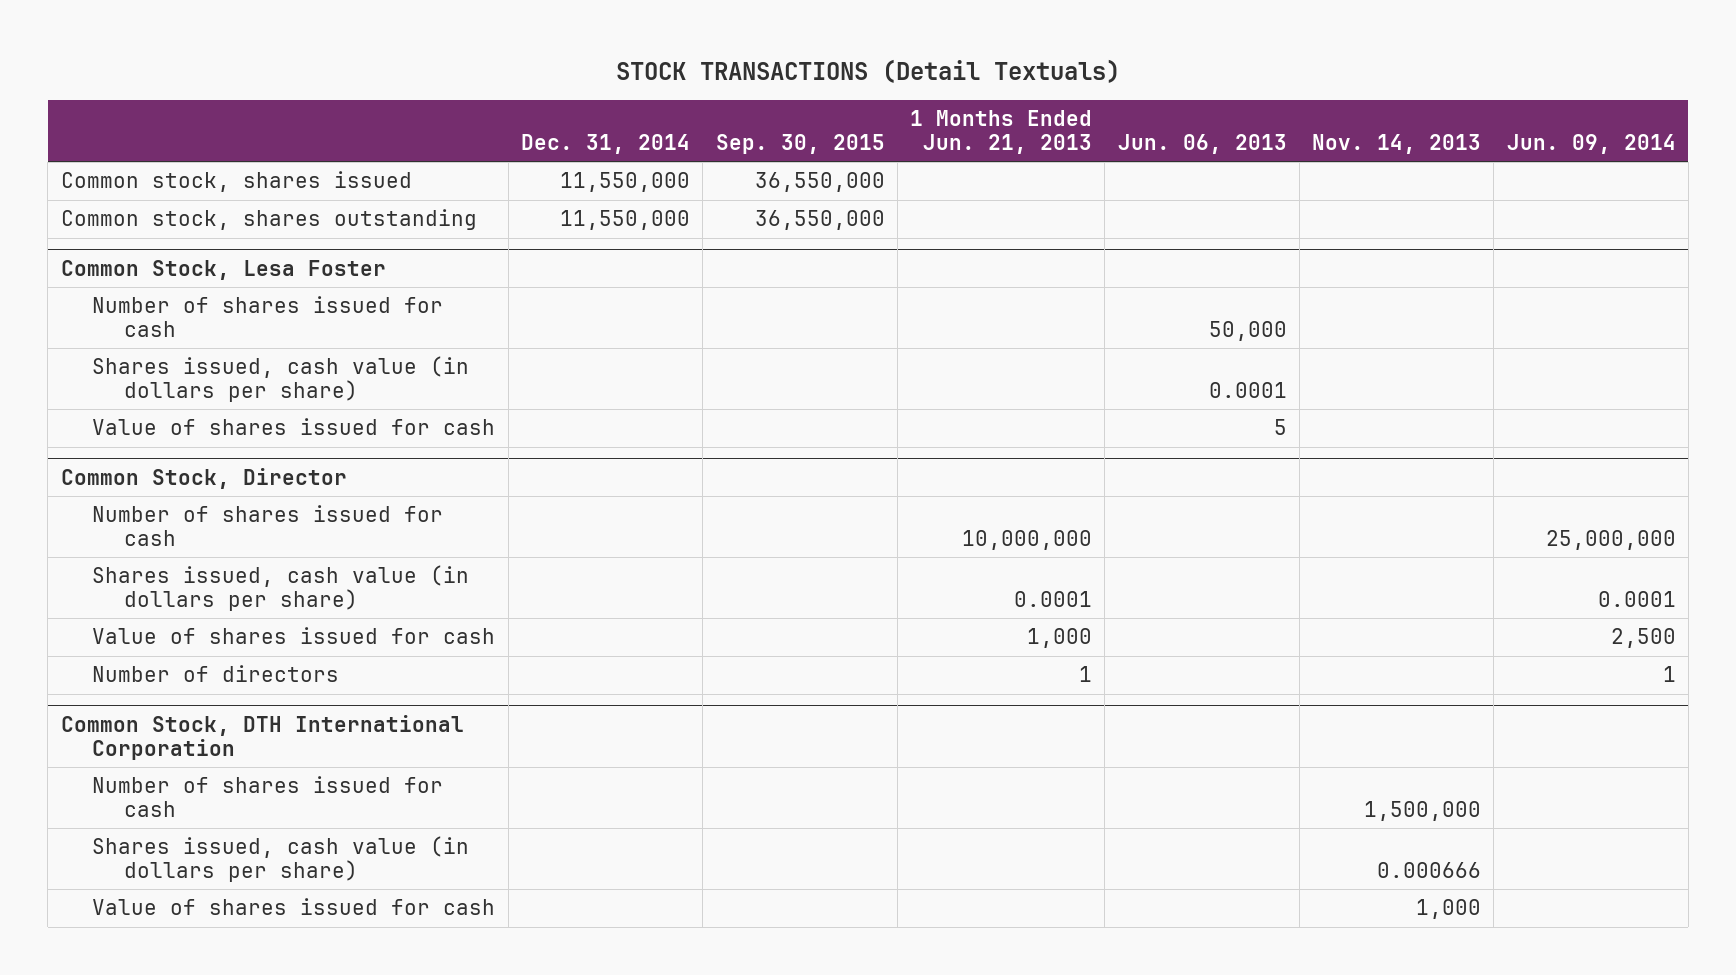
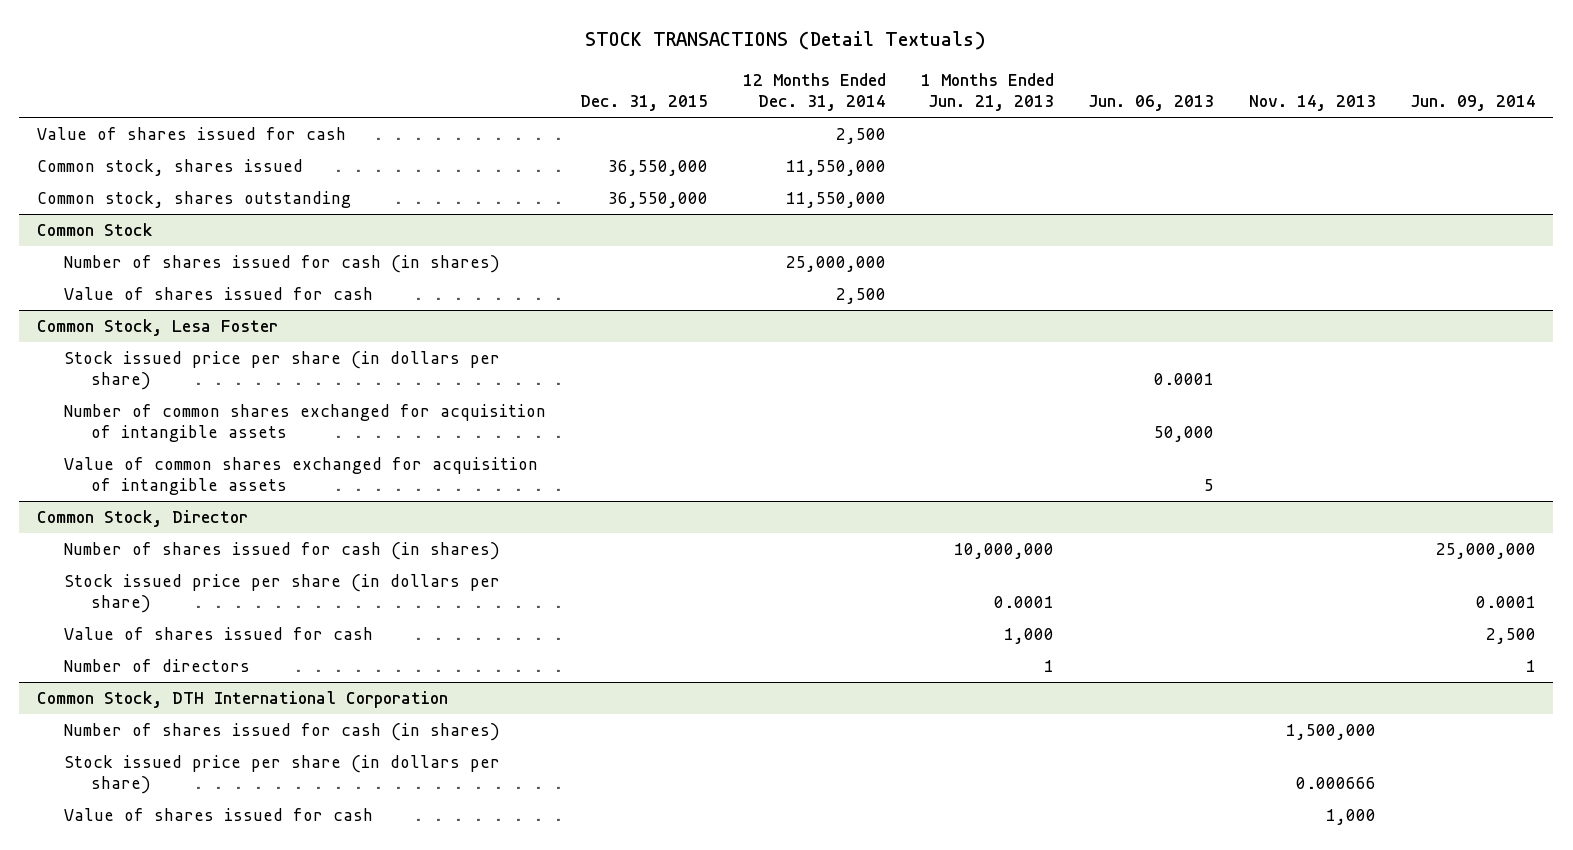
- | Dec. 31, 2014 | Sep. 30, 2015 | 1 Months Ended Jun. 21, 2013 | Jun. 06, 2013 | Nov. 14, 2013 | Jun. 09, 2014
+ | Dec. 31, 2015 | 12 Months Ended Dec. 31, 2014 | 1 Months Ended Jun. 21, 2013 | Jun. 06, 2013 | Nov. 14, 2013 | Jun. 09, 2014
+ Value of shares issued for cash | | 2,500 | | | |
+ Common Stock
+ Number of shares issued for cash (in shares) | | 25,000,000 | | | |
+ Value of shares issued for cash | | 2,500 | | | |
@ Common Stock, Lesa Foster
- Number of shares issued for cash | | | | 50,000 | |
- Shares issued, cash value (in dollars per share) | | | | 0.0001 | |
- Value of shares issued for cash | | | | 5 | |
+ Stock issued price per share (in dollars per share) | | | | 0.0001 | |
+ Number of common shares exchanged for acquisition of intangible assets | | | | 50,000 | |
+ Value of common shares exchanged for acquisition of intangible assets | | | | 5 | |
@ Common Stock, Director
- Number of shares issued for cash | | | 10,000,000 | | | 25,000,000
- Shares issued, cash value (in dollars per share) | | | 0.0001 | | | 0.0001
+ Number of shares issued for cash (in shares) | | | 10,000,000 | | | 25,000,000
+ Stock issued price per share (in dollars per share) | | | 0.0001 | | | 0.0001
@ Common Stock, DTH International Corporation
- Number of shares issued for cash | | | | | 1,500,000 |
- Shares issued, cash value (in dollars per share) | | | | | 0.000666 |
+ Number of shares issued for cash (in shares) | | | | | 1,500,000 |
+ Stock issued price per share (in dollars per share) | | | | | 0.000666 |

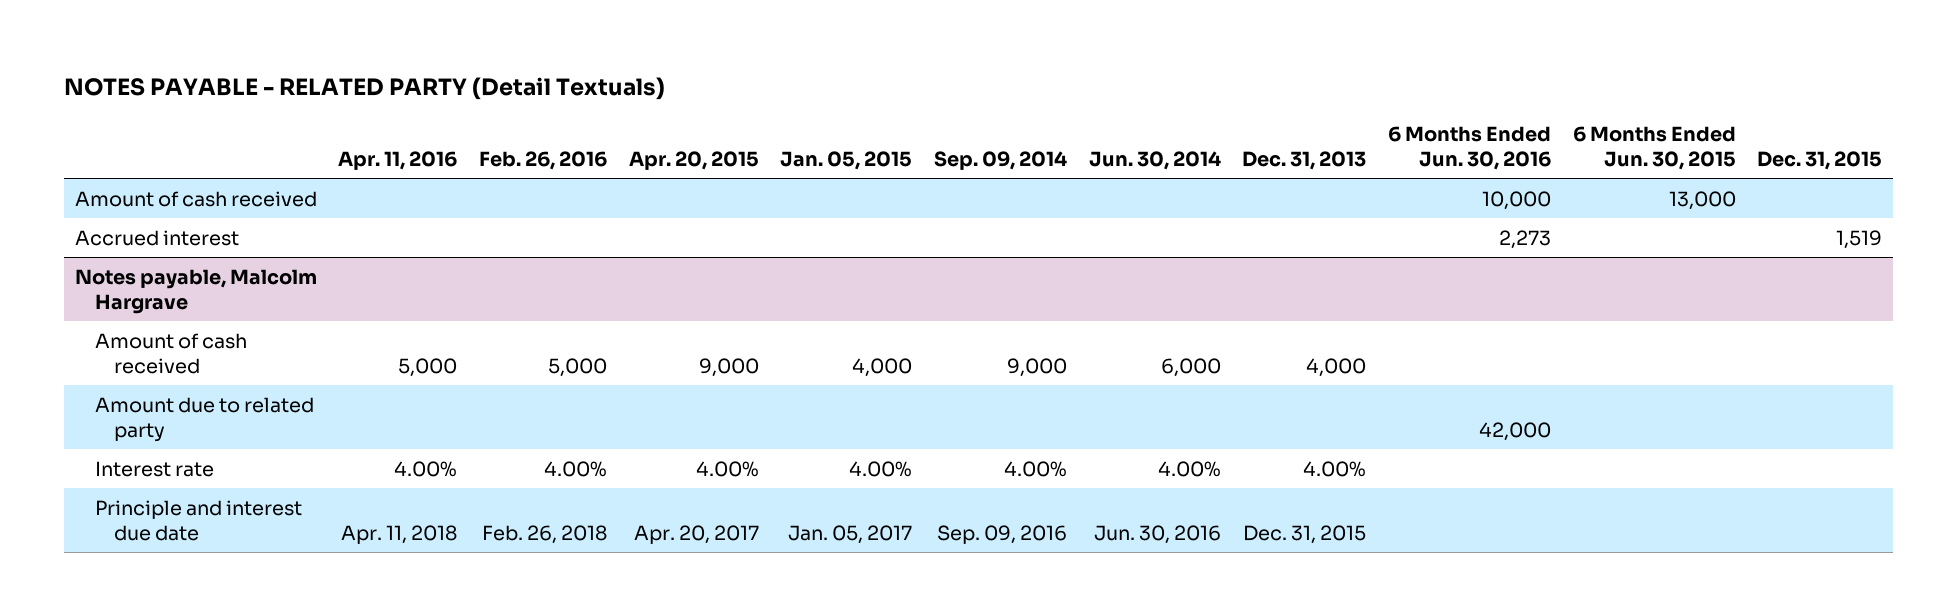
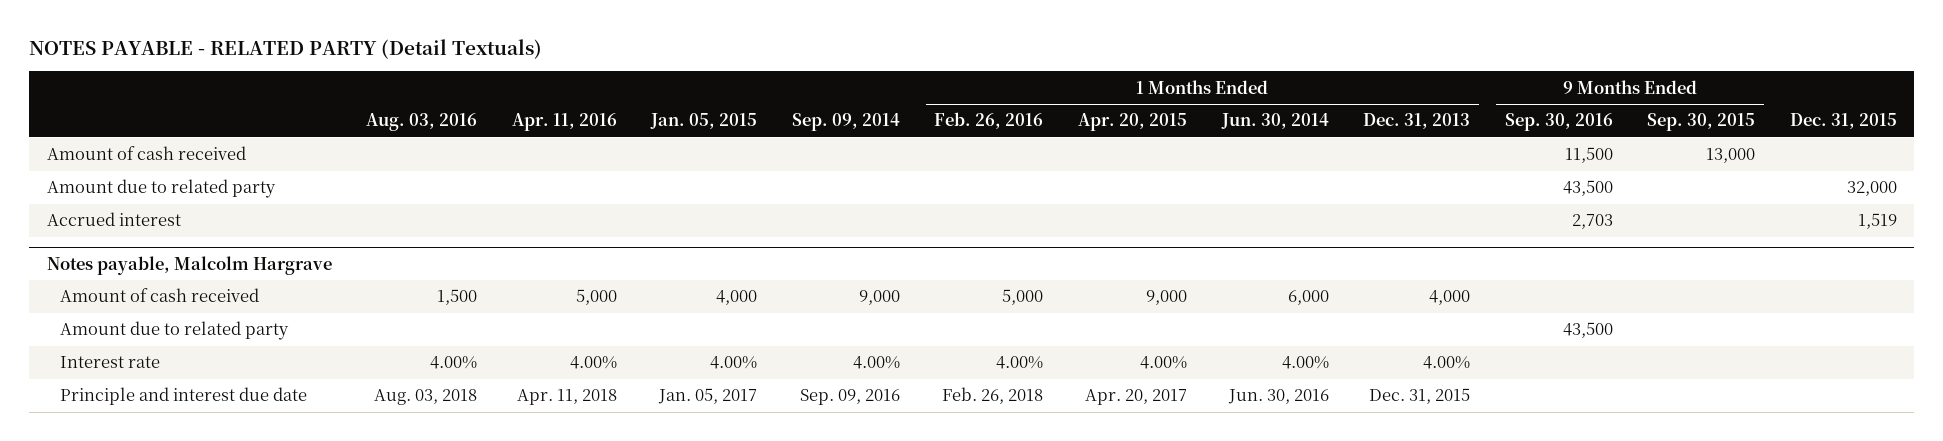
- | Apr. 11, 2016 | Feb. 26, 2016 | Apr. 20, 2015 | Jan. 05, 2015 | Sep. 09, 2014 | Jun. 30, 2014 | Dec. 31, 2013 | 6 Months Ended Jun. 30, 2016 | 6 Months Ended Jun. 30, 2015 | Dec. 31, 2015
+ | Aug. 03, 2016 | Apr. 11, 2016 | Jan. 05, 2015 | Sep. 09, 2014 | 1 Months Ended Feb. 26, 2016 | 1 Months Ended Apr. 20, 2015 | 1 Months Ended Jun. 30, 2014 | 1 Months Ended Dec. 31, 2013 | 9 Months Ended Sep. 30, 2016 | 9 Months Ended Sep. 30, 2015 | Dec. 31, 2015
+ Amount due to related party | | | | | | | | | 43,500 | | 32,000

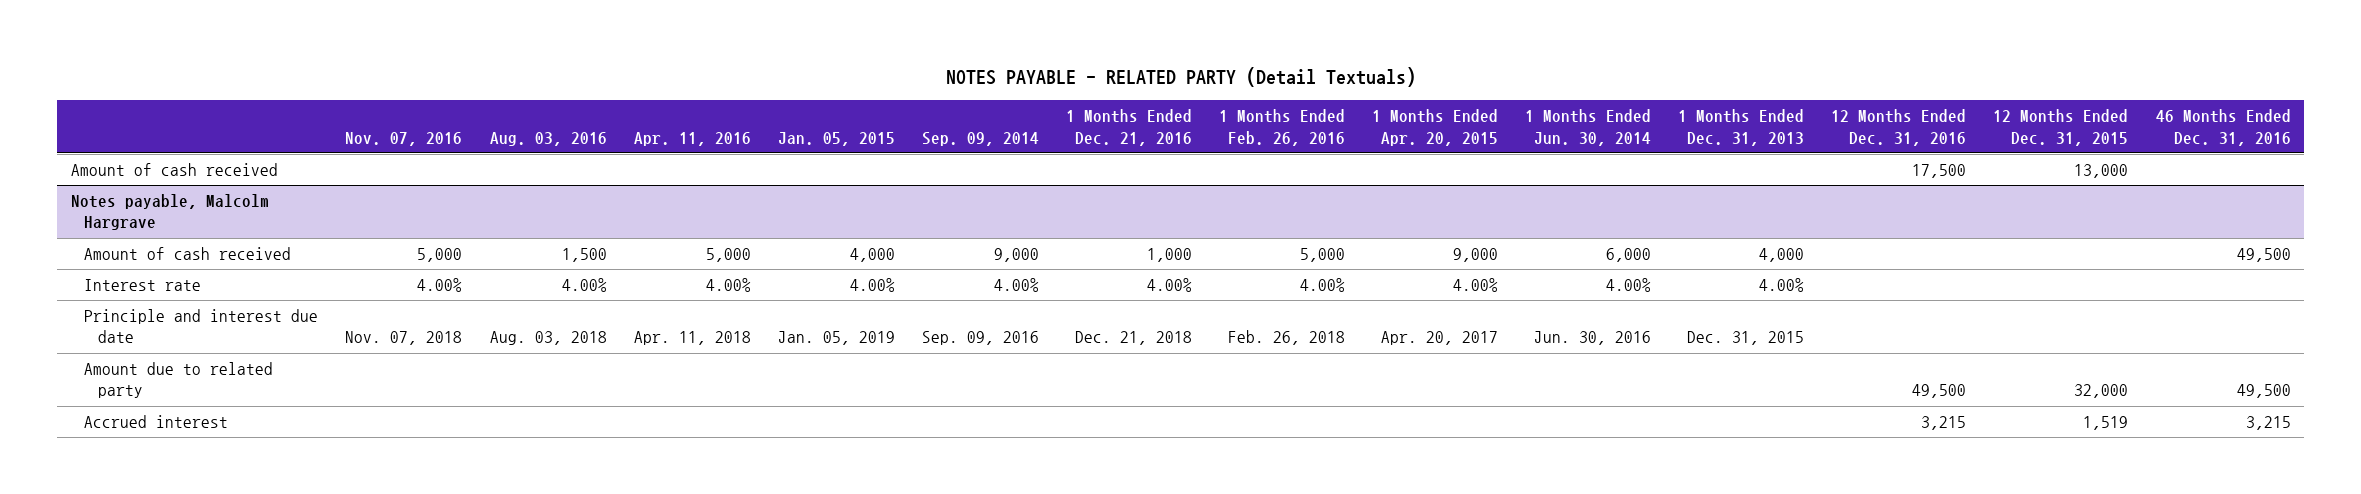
- | Aug. 03, 2016 | Apr. 11, 2016 | Jan. 05, 2015 | Sep. 09, 2014 | 1 Months Ended Feb. 26, 2016 | 1 Months Ended Apr. 20, 2015 | 1 Months Ended Jun. 30, 2014 | 1 Months Ended Dec. 31, 2013 | 9 Months Ended Sep. 30, 2016 | 9 Months Ended Sep. 30, 2015 | Dec. 31, 2015
+ | Nov. 07, 2016 | Aug. 03, 2016 | Apr. 11, 2016 | Jan. 05, 2015 | Sep. 09, 2014 | 1 Months Ended Dec. 21, 2016 | 1 Months Ended Feb. 26, 2016 | 1 Months Ended Apr. 20, 2015 | 1 Months Ended Jun. 30, 2014 | 1 Months Ended Dec. 31, 2013 | 12 Months Ended Dec. 31, 2016 | 12 Months Ended Dec. 31, 2015 | 46 Months Ended Dec. 31, 2016
- Amount due to related party | | | | | | | | | 43,500 | | 32,000
- Accrued interest | | | | | | | | | 2,703 | | 1,519
@ Notes payable, Malcolm Hargrave
- Principle and interest due date | Aug. 03, 2018 | Apr. 11, 2018 | Jan. 05, 2017 | Sep. 09, 2016 | Feb. 26, 2018 | Apr. 20, 2017 | Jun. 30, 2016 | Dec. 31, 2015 | | |
+ Principle and interest due date | Nov. 07, 2018 | Aug. 03, 2018 | Apr. 11, 2018 | Jan. 05, 2019 | Sep. 09, 2016 | Dec. 21, 2018 | Feb. 26, 2018 | Apr. 20, 2017 | Jun. 30, 2016 | Dec. 31, 2015 | | |
moved down: Amount due to related party | | | | | | | | | | | 49,500 | 32,000 | 49,500
+ Accrued interest | | | | | | | | | | | 3,215 | 1,519 | 3,215

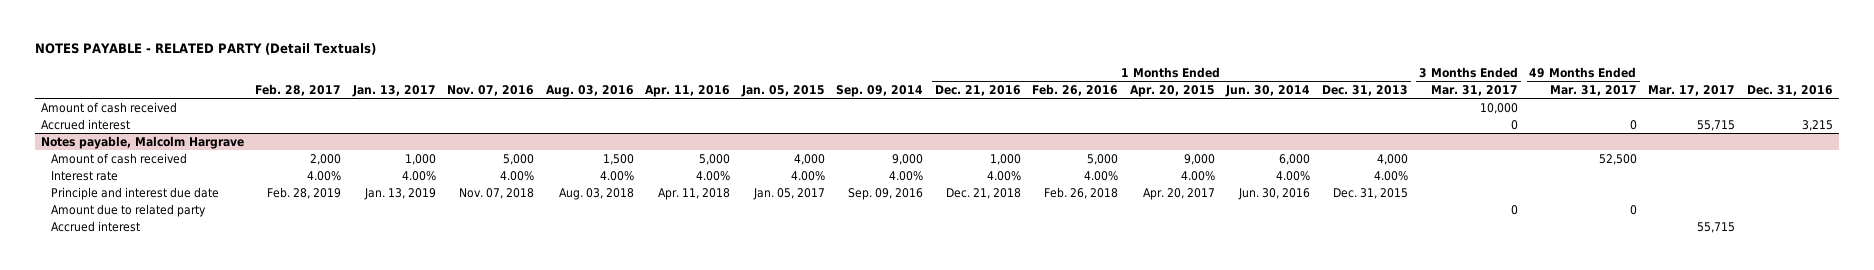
- | Nov. 07, 2016 | Aug. 03, 2016 | Apr. 11, 2016 | Jan. 05, 2015 | Sep. 09, 2014 | 1 Months Ended Dec. 21, 2016 | 1 Months Ended Feb. 26, 2016 | 1 Months Ended Apr. 20, 2015 | 1 Months Ended Jun. 30, 2014 | 1 Months Ended Dec. 31, 2013 | 12 Months Ended Dec. 31, 2016 | 12 Months Ended Dec. 31, 2015 | 46 Months Ended Dec. 31, 2016
+ | Feb. 28, 2017 | Jan. 13, 2017 | Nov. 07, 2016 | Aug. 03, 2016 | Apr. 11, 2016 | Jan. 05, 2015 | Sep. 09, 2014 | 1 Months Ended Dec. 21, 2016 | 1 Months Ended Feb. 26, 2016 | 1 Months Ended Apr. 20, 2015 | 1 Months Ended Jun. 30, 2014 | 1 Months Ended Dec. 31, 2013 | 3 Months Ended Mar. 31, 2017 | 49 Months Ended Mar. 31, 2017 | Mar. 17, 2017 | Dec. 31, 2016
+ Accrued interest | | | | | | | | | | | | | 0 | 0 | 55,715 | 3,215
@ Notes payable, Malcolm Hargrave
- Principle and interest due date | Nov. 07, 2018 | Aug. 03, 2018 | Apr. 11, 2018 | Jan. 05, 2019 | Sep. 09, 2016 | Dec. 21, 2018 | Feb. 26, 2018 | Apr. 20, 2017 | Jun. 30, 2016 | Dec. 31, 2015 | | |
+ Principle and interest due date | Feb. 28, 2019 | Jan. 13, 2019 | Nov. 07, 2018 | Aug. 03, 2018 | Apr. 11, 2018 | Jan. 05, 2017 | Sep. 09, 2016 | Dec. 21, 2018 | Feb. 26, 2018 | Apr. 20, 2017 | Jun. 30, 2016 | Dec. 31, 2015 | | | |

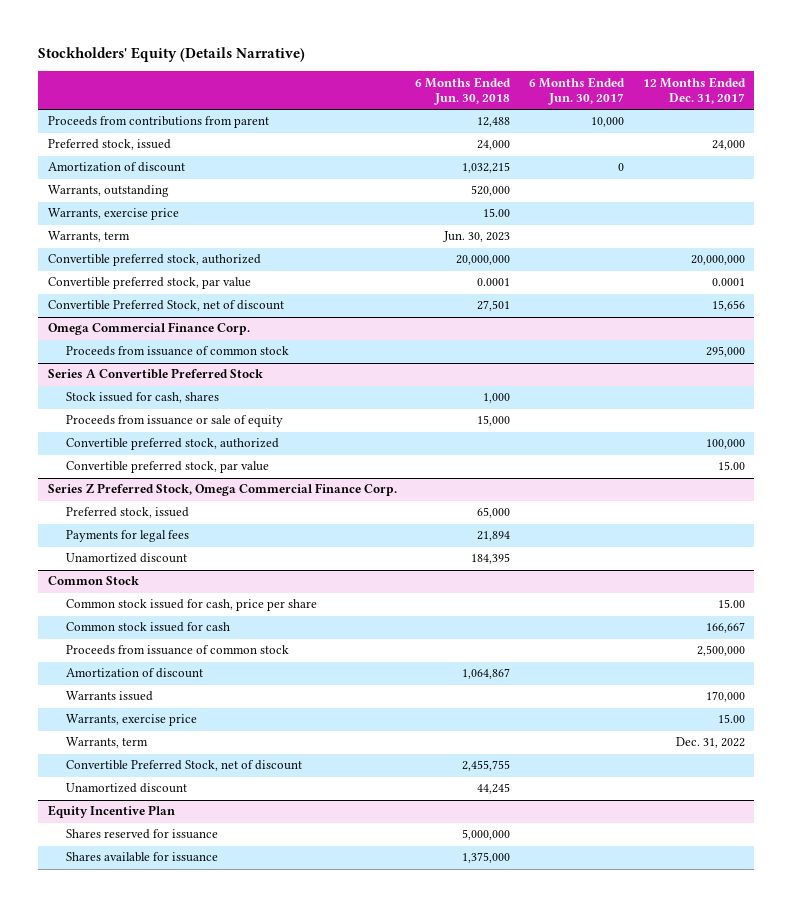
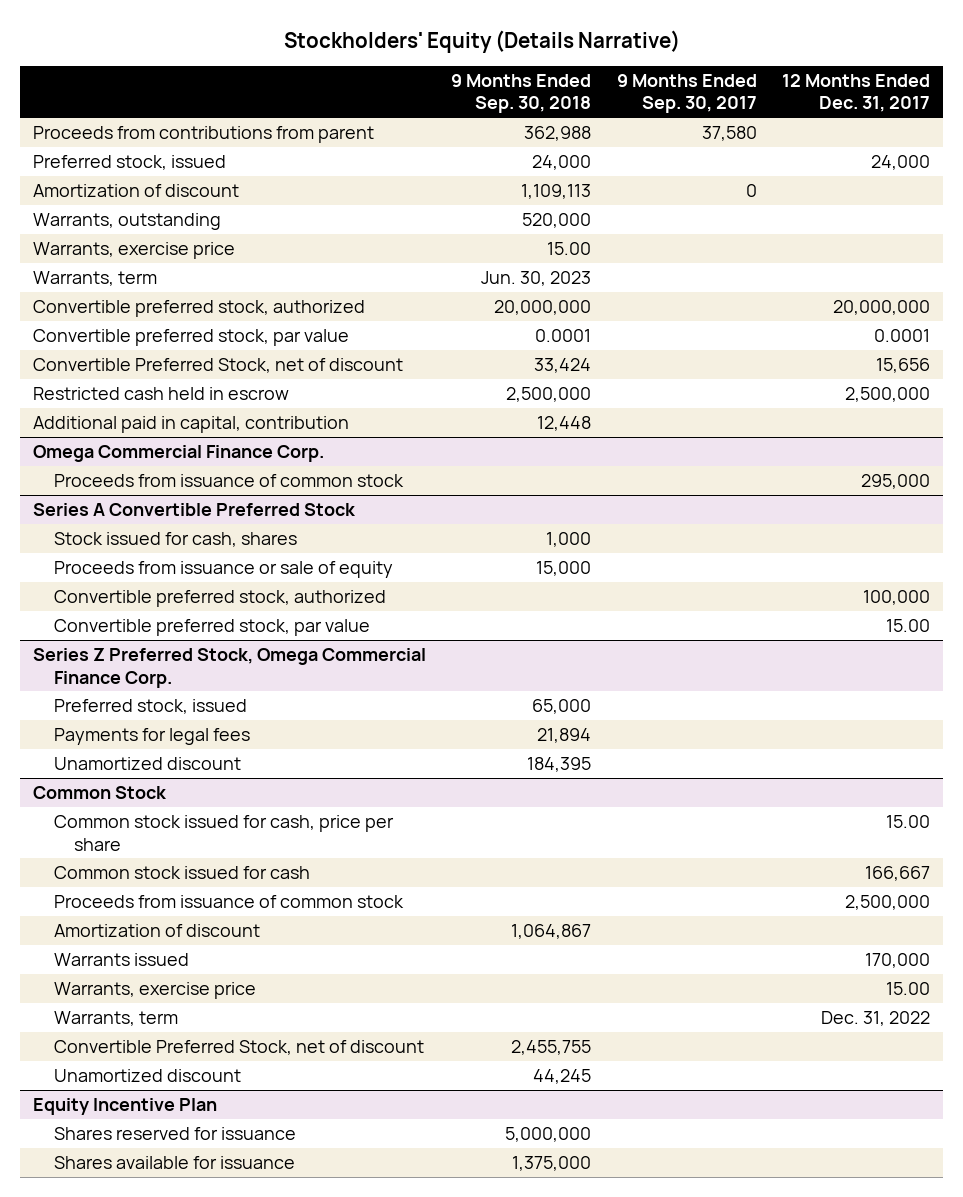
- | 6 Months Ended Jun. 30, 2018 | 6 Months Ended Jun. 30, 2017 | 12 Months Ended Dec. 31, 2017
+ | 9 Months Ended Sep. 30, 2018 | 9 Months Ended Sep. 30, 2017 | 12 Months Ended Dec. 31, 2017
+ Restricted cash held in escrow | 2,500,000 | | 2,500,000
+ Additional paid in capital, contribution | 12,448 | |

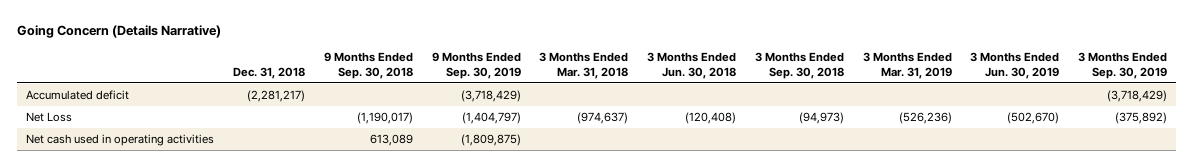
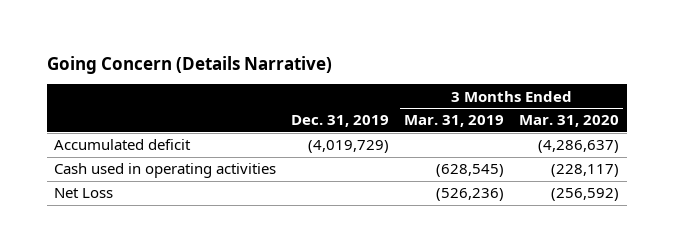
- | Dec. 31, 2018 | 9 Months Ended Sep. 30, 2018 | 9 Months Ended Sep. 30, 2019 | 3 Months Ended Mar. 31, 2018 | 3 Months Ended Jun. 30, 2018 | 3 Months Ended Sep. 30, 2018 | 3 Months Ended Mar. 31, 2019 | 3 Months Ended Jun. 30, 2019 | 3 Months Ended Sep. 30, 2019
+ | Dec. 31, 2019 | 3 Months Ended Mar. 31, 2019 | 3 Months Ended Mar. 31, 2020
+ Cash used in operating activities | | (628,545) | (228,117)
- Net cash used in operating activities | | 613,089 | (1,809,875) | | | | | |

